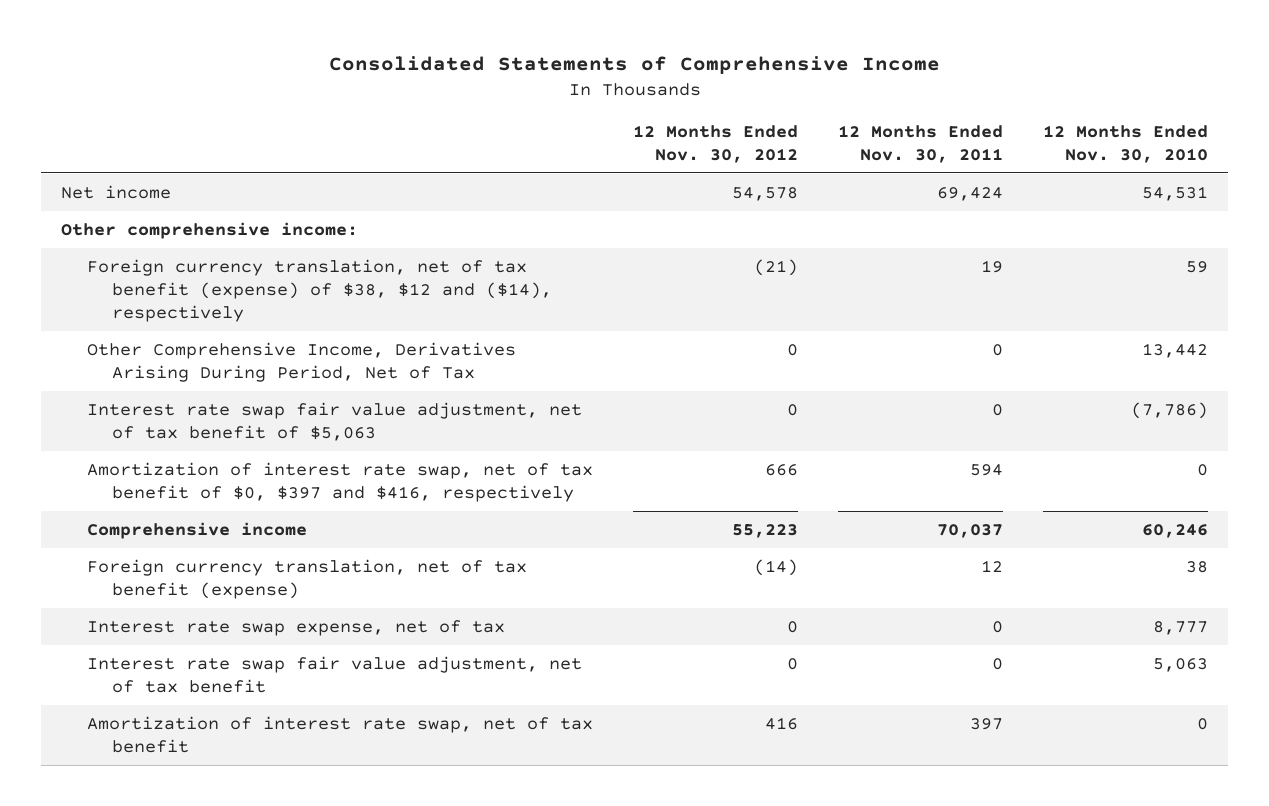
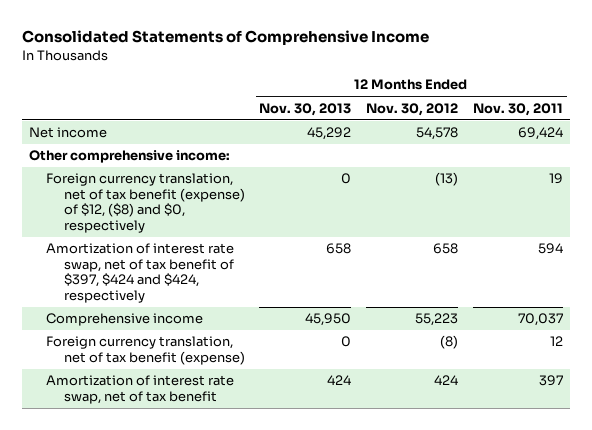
- | 12 Months Ended Nov. 30, 2012 | 12 Months Ended Nov. 30, 2011 | 12 Months Ended Nov. 30, 2010
+ | 12 Months Ended Nov. 30, 2013 | 12 Months Ended Nov. 30, 2012 | 12 Months Ended Nov. 30, 2011
- Foreign currency translation, net of tax benefit (expense) of $38, $12 and ($14), respectively | (21) | 19 | 59
- Other Comprehensive Income, Derivatives Arising During Period, Net of Tax | 0 | 0 | 13,442
- Interest rate swap fair value adjustment, net of tax benefit of $5,063 | 0 | 0 | (7,786)
- Amortization of interest rate swap, net of tax benefit of $0, $397 and $416, respectively | 666 | 594 | 0
+ Foreign currency translation, net of tax benefit (expense) of $12, ($8) and $0, respectively | 0 | (13) | 19
+ Amortization of interest rate swap, net of tax benefit of $397, $424 and $424, respectively | 658 | 658 | 594
- Foreign currency translation, net of tax benefit (expense) | (14) | 12 | 38
- Interest rate swap expense, net of tax | 0 | 0 | 8,777
- Interest rate swap fair value adjustment, net of tax benefit | 0 | 0 | 5,063
- Amortization of interest rate swap, net of tax benefit | 416 | 397 | 0
+ Foreign currency translation, net of tax benefit (expense) | 0 | (8) | 12
+ Amortization of interest rate swap, net of tax benefit | 424 | 424 | 397

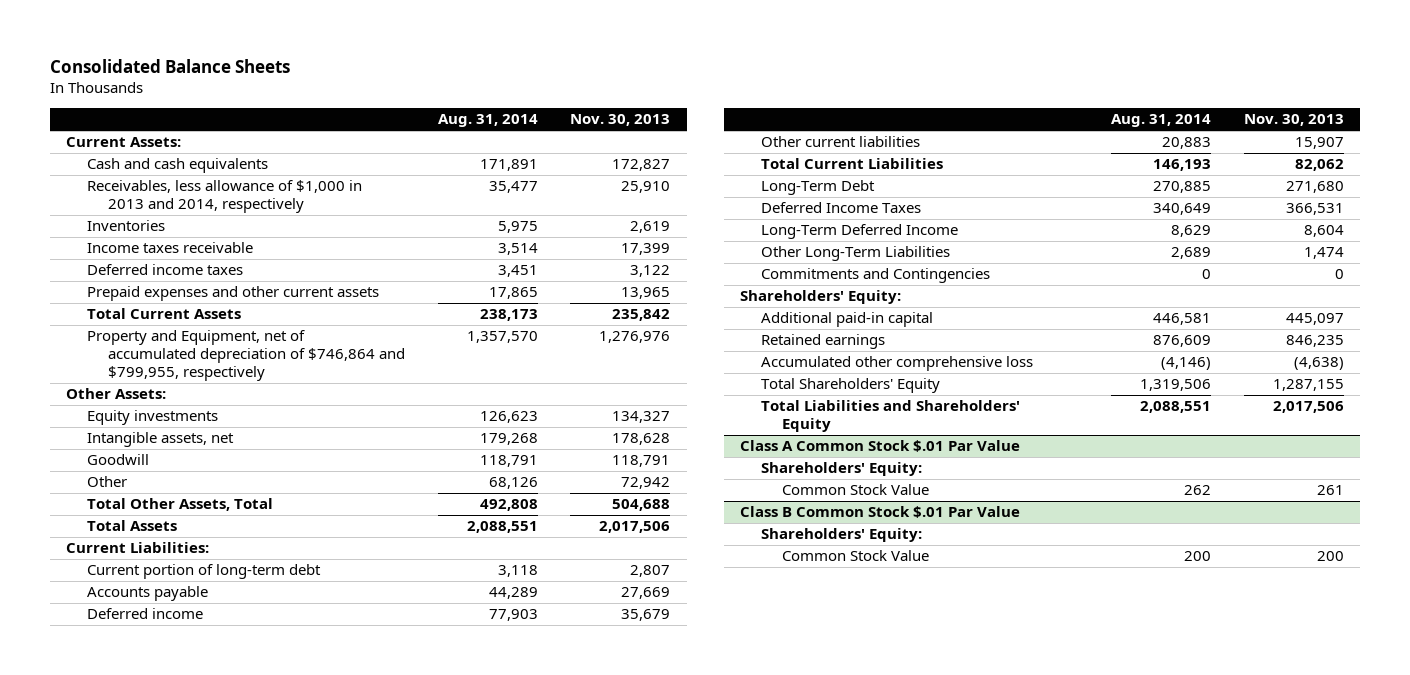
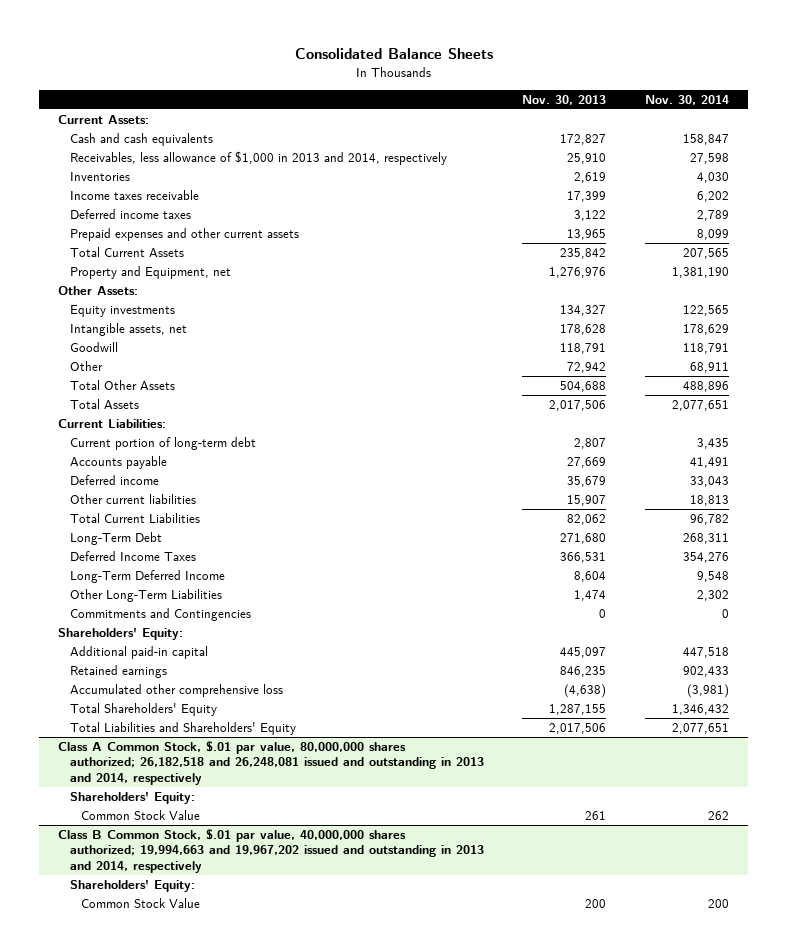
- | Aug. 31, 2014 | Nov. 30, 2013
+ | Nov. 30, 2013 | Nov. 30, 2014
- Property and Equipment, net of accumulated depreciation of $746,864 and $799,955, respectively | 1,357,570 | 1,276,976
+ Property and Equipment, net | 1,276,976 | 1,381,190
- Total Other Assets, Total | 492,808 | 504,688
+ Total Other Assets | 504,688 | 488,896
- Class A Common Stock $.01 Par Value
+ Class A Common Stock, $.01 par value, 80,000,000 shares authorized; 26,182,518 and 26,248,081 issued and outstanding in 2013 and 2014, respectively
- Class B Common Stock $.01 Par Value
+ Class B Common Stock, $.01 par value, 40,000,000 shares authorized; 19,994,663 and 19,967,202 issued and outstanding in 2013 and 2014, respectively

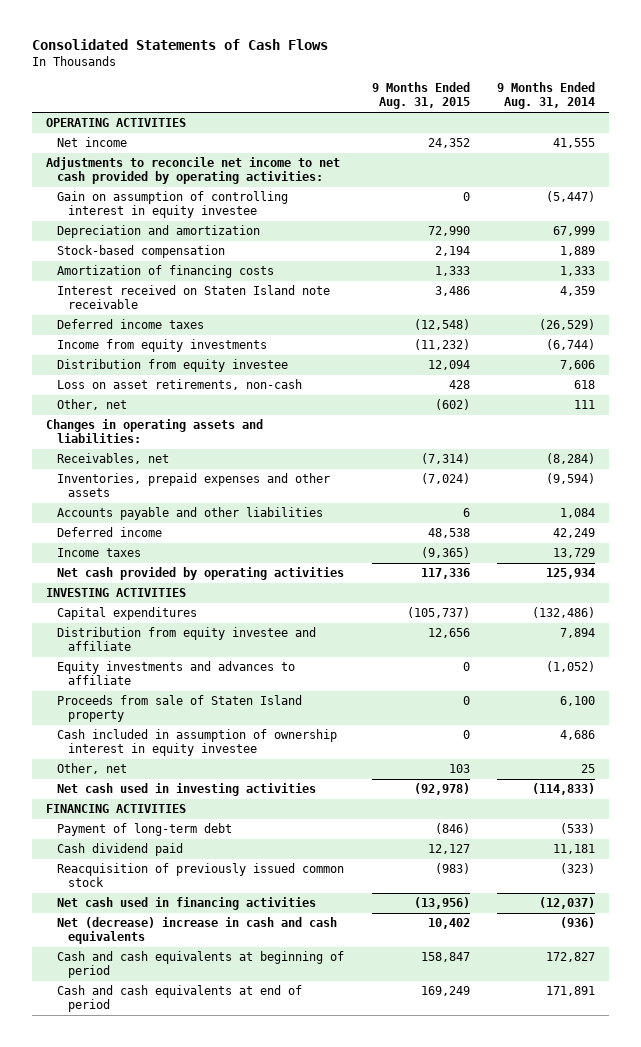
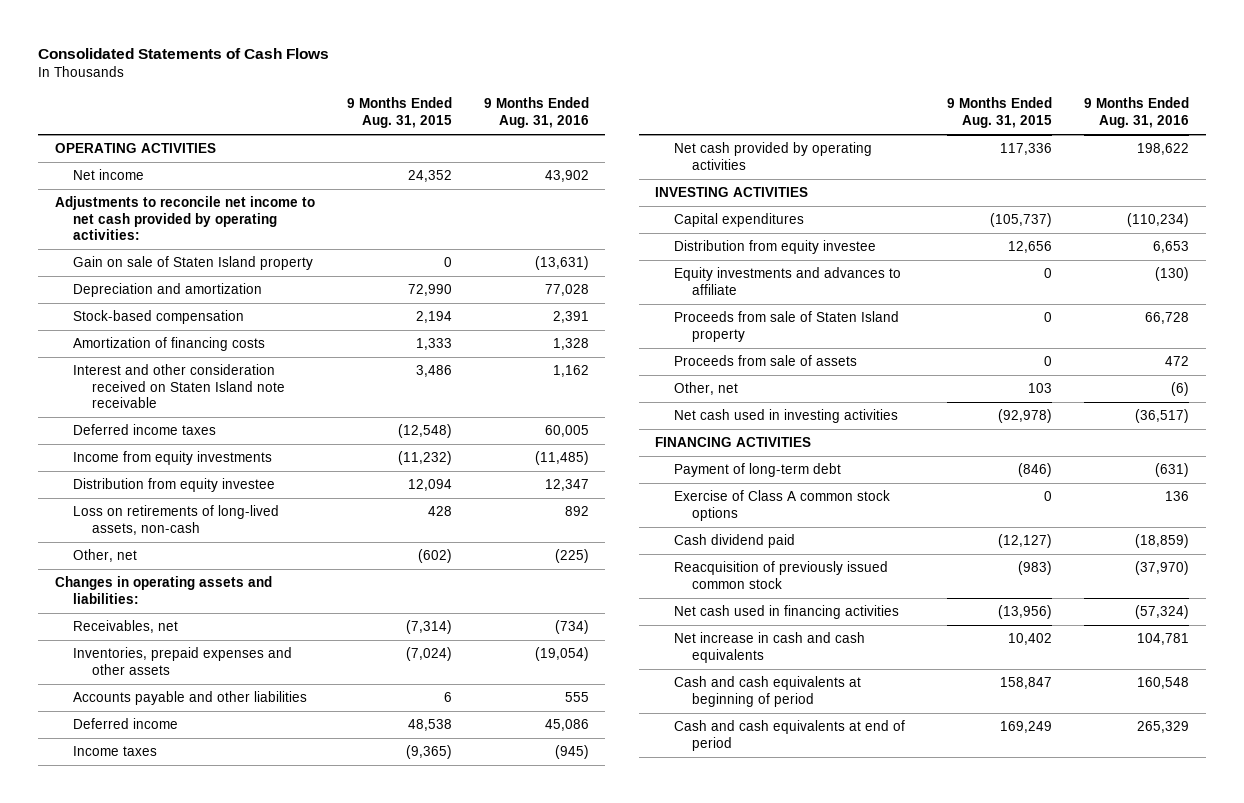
- | 9 Months Ended Aug. 31, 2015 | 9 Months Ended Aug. 31, 2014
+ | 9 Months Ended Aug. 31, 2015 | 9 Months Ended Aug. 31, 2016
- Gain on assumption of controlling interest in equity investee | 0 | (5,447)
+ Gain on sale of Staten Island property | 0 | (13,631)
- Interest received on Staten Island note receivable | 3,486 | 4,359
+ Interest and other consideration received on Staten Island note receivable | 3,486 | 1,162
- Loss on asset retirements, non-cash | 428 | 618
+ Loss on retirements of long-lived assets, non-cash | 428 | 892
- Distribution from equity investee and affiliate | 12,656 | 7,894
+ Distribution from equity investee | 12,656 | 6,653
- Cash included in assumption of ownership interest in equity investee | 0 | 4,686
+ Proceeds from sale of assets | 0 | 472
- Cash dividend paid | 12,127 | 11,181
+ Exercise of Class A common stock options | 0 | 136
+ Cash dividend paid | (12,127) | (18,859)
- Net (decrease) increase in cash and cash equivalents | 10,402 | (936)
+ Net increase in cash and cash equivalents | 10,402 | 104,781

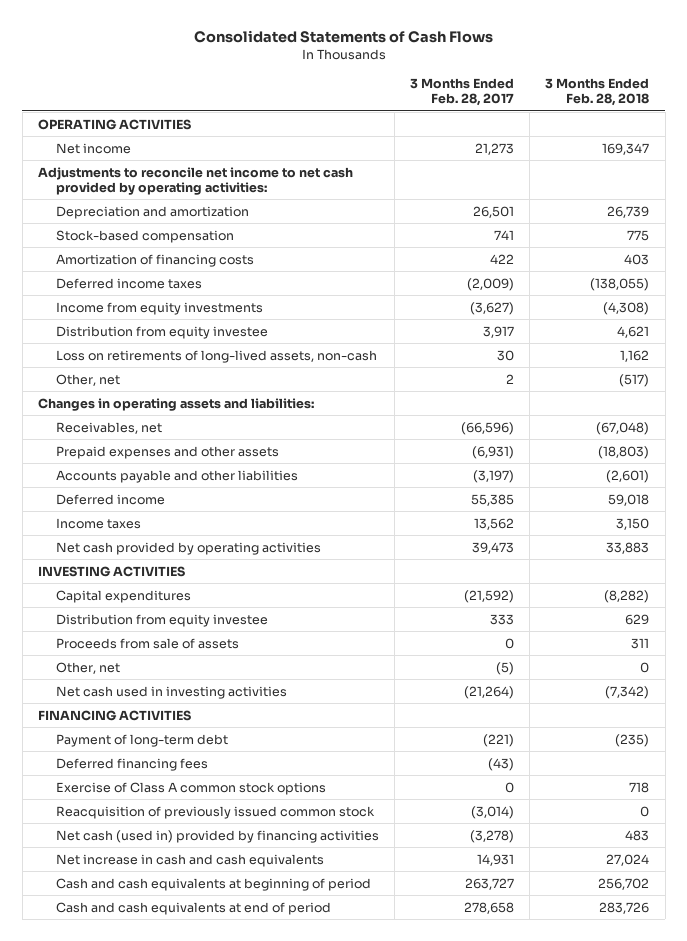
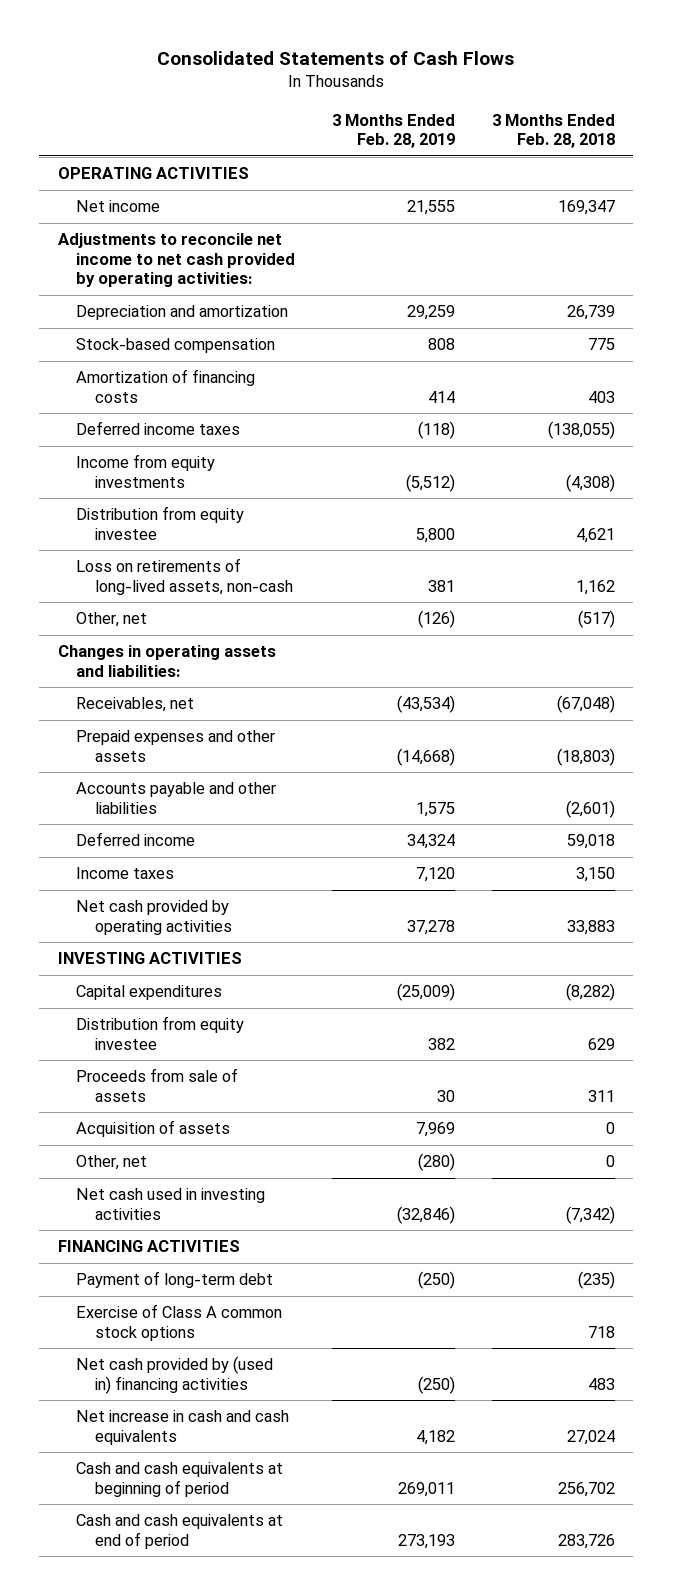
- | 3 Months Ended Feb. 28, 2017 | 3 Months Ended Feb. 28, 2018
+ | 3 Months Ended Feb. 28, 2019 | 3 Months Ended Feb. 28, 2018
+ Acquisition of assets | 7,969 | 0
- Deferred financing fees | (43) |
- Reacquisition of previously issued common stock | (3,014) | 0
- Net cash (used in) provided by financing activities | (3,278) | 483
+ Net cash provided by (used in) financing activities | (250) | 483

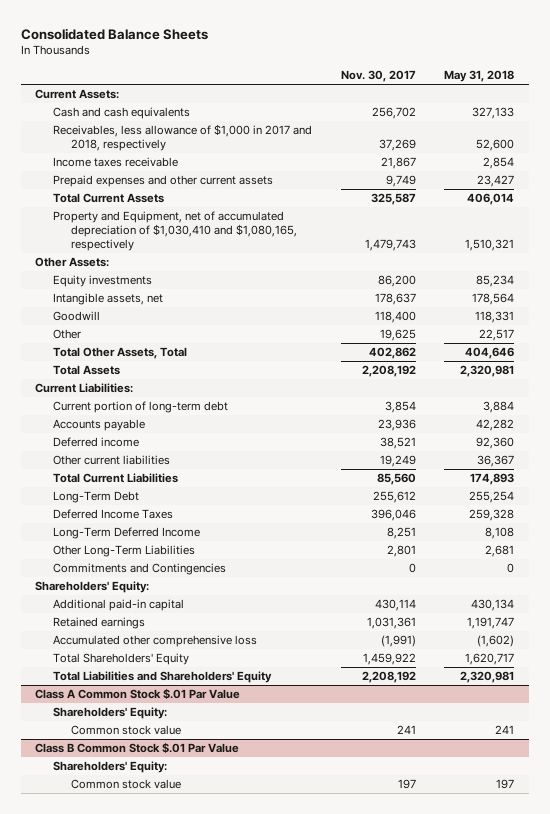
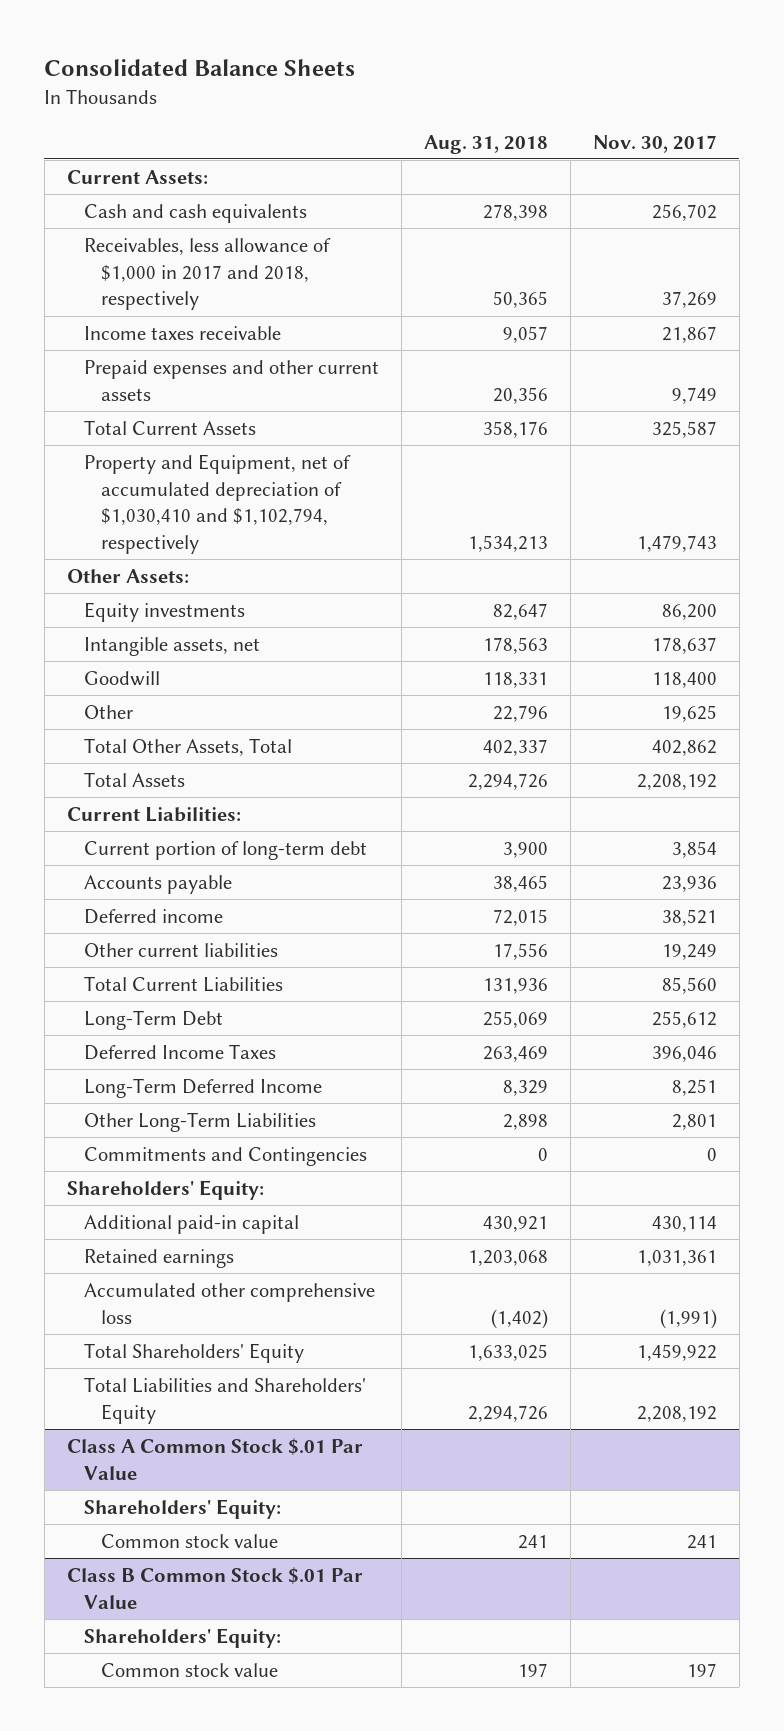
- | Nov. 30, 2017 | May 31, 2018
+ | Aug. 31, 2018 | Nov. 30, 2017
- Property and Equipment, net of accumulated depreciation of $1,030,410 and $1,080,165, respectively | 1,479,743 | 1,510,321
+ Property and Equipment, net of accumulated depreciation of $1,030,410 and $1,102,794, respectively | 1,534,213 | 1,479,743

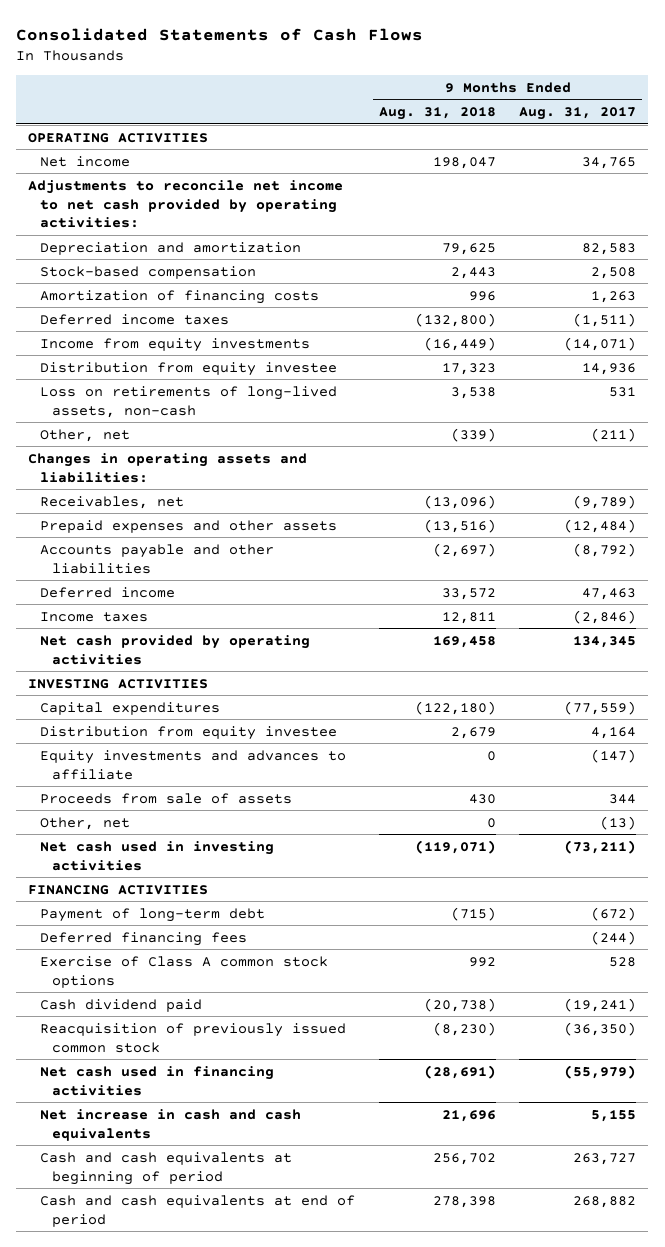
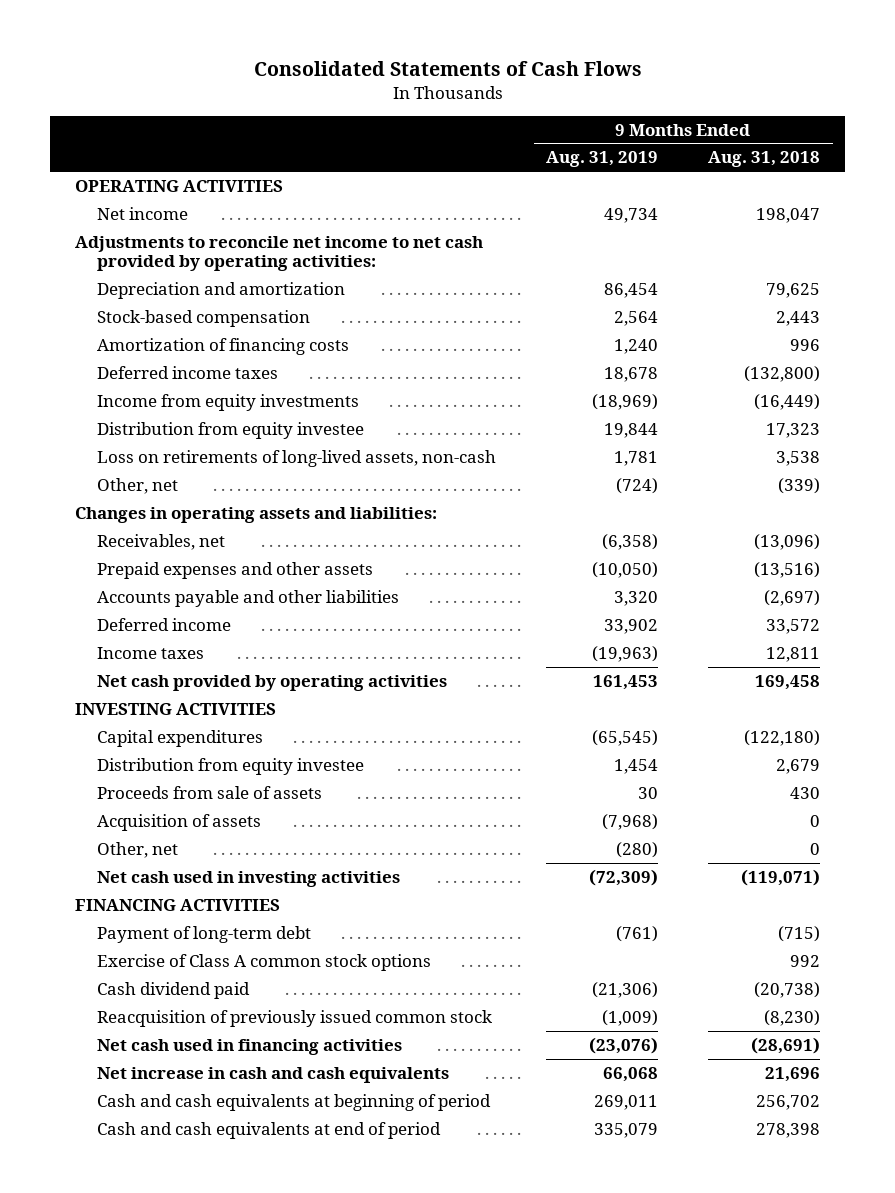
- | 9 Months Ended Aug. 31, 2018 | 9 Months Ended Aug. 31, 2017
+ | 9 Months Ended Aug. 31, 2019 | 9 Months Ended Aug. 31, 2018
- Equity investments and advances to affiliate | 0 | (147)
+ Acquisition of assets | (7,968) | 0
- Deferred financing fees | | (244)

